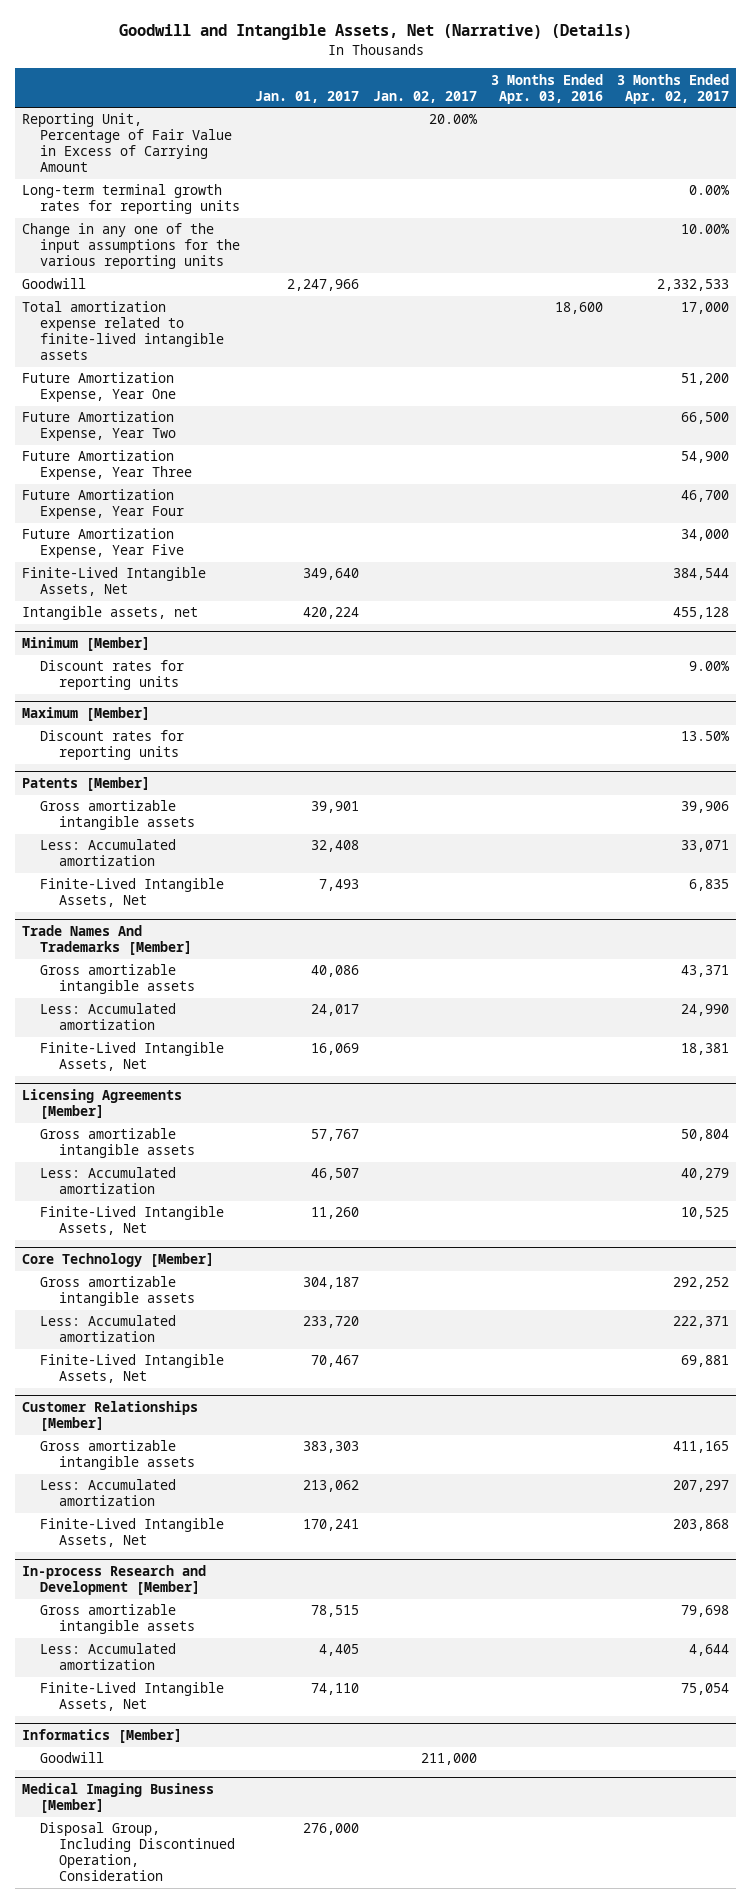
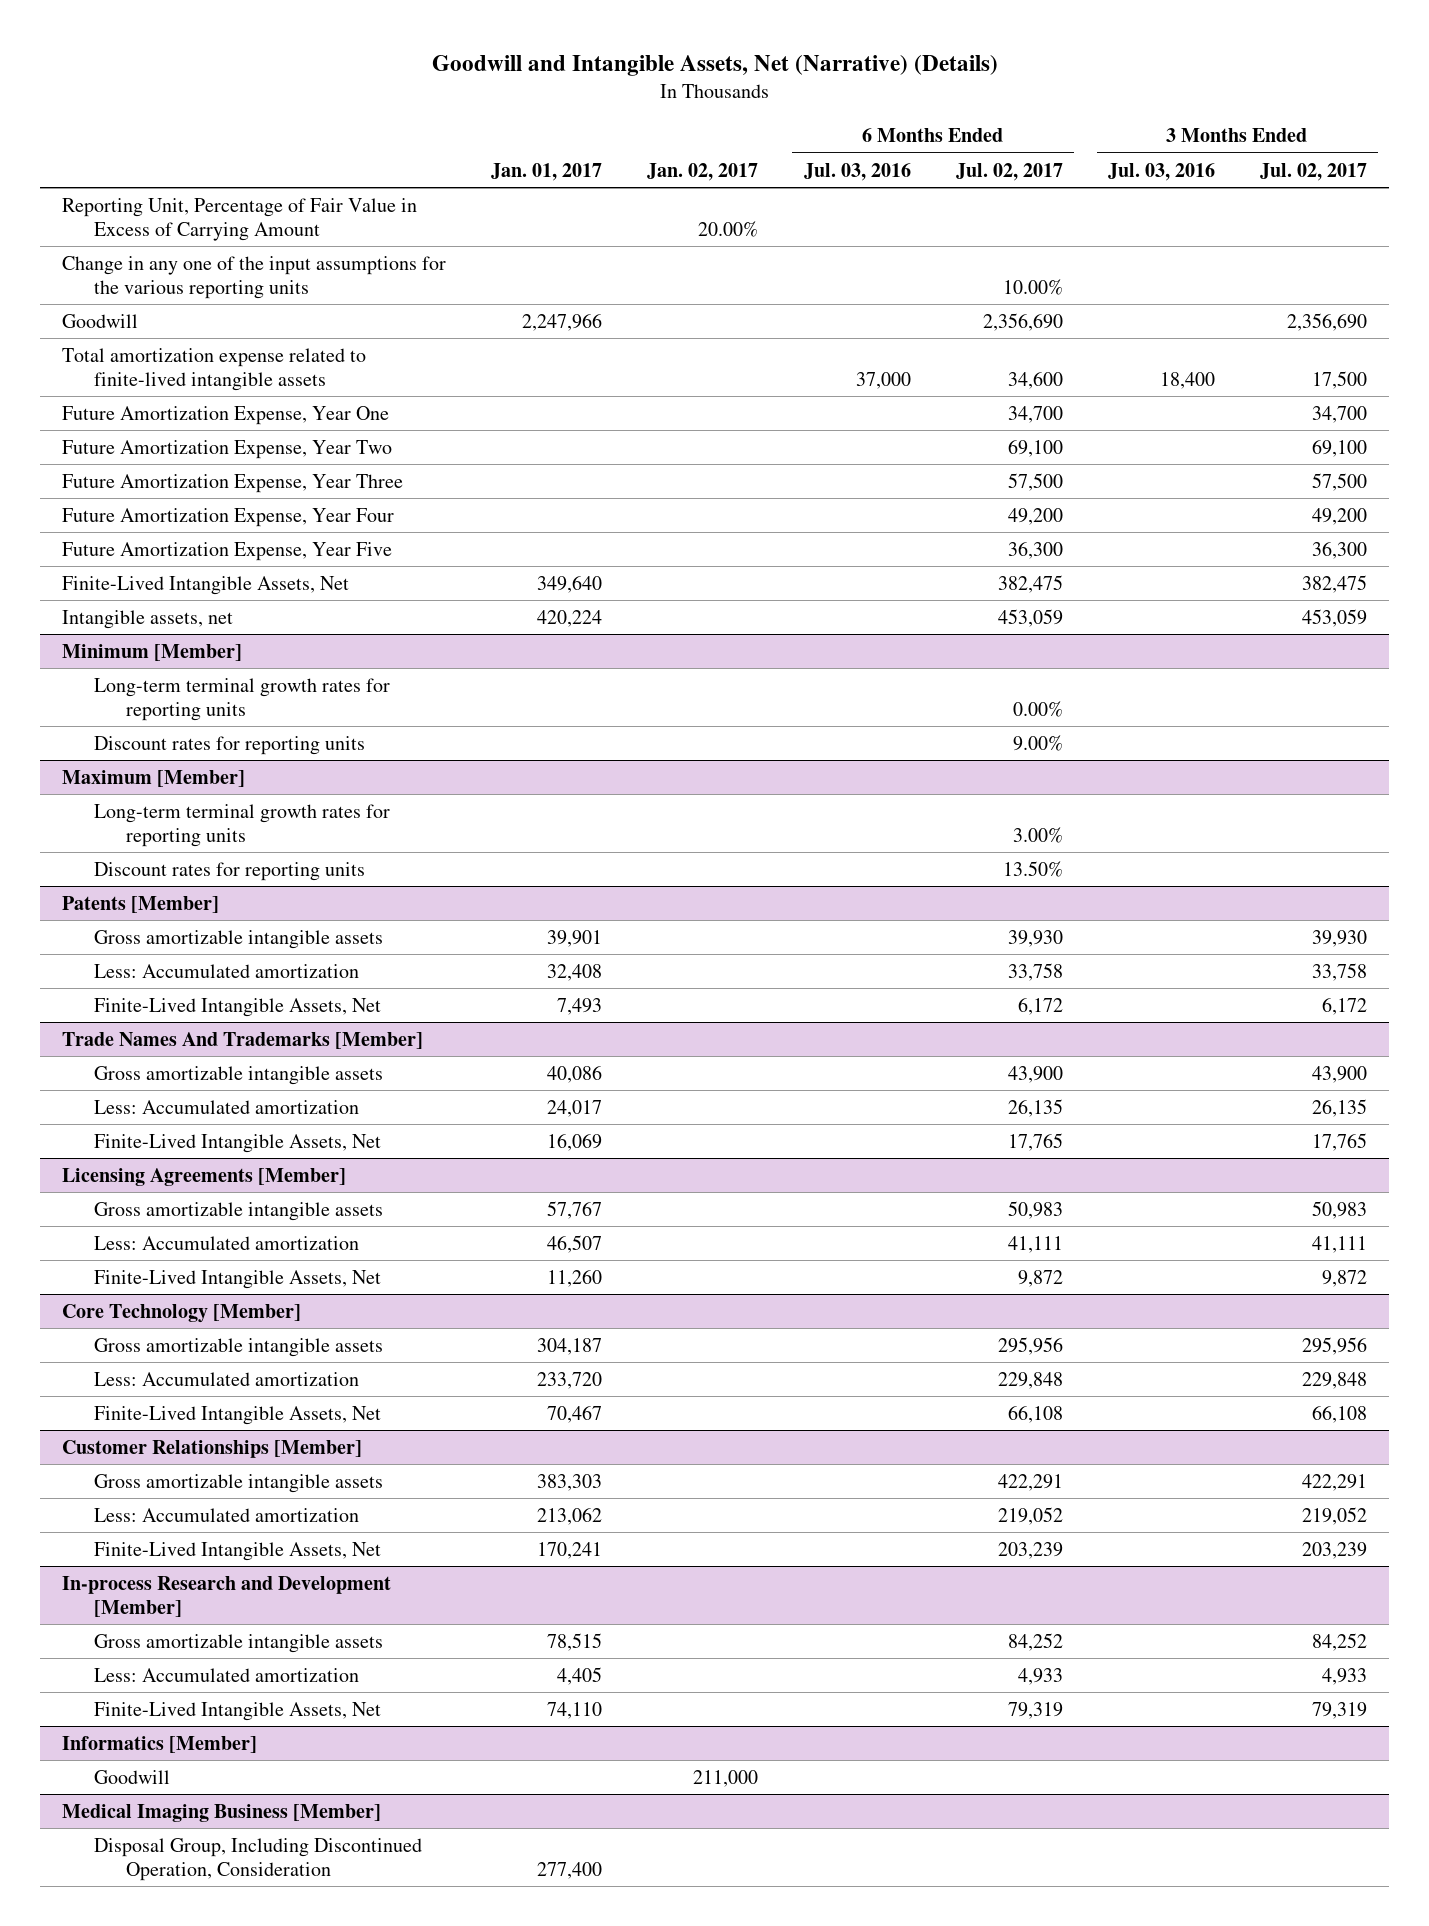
- | Jan. 01, 2017 | Jan. 02, 2017 | 3 Months Ended Apr. 03, 2016 | 3 Months Ended Apr. 02, 2017
+ | Jan. 01, 2017 | Jan. 02, 2017 | 6 Months Ended Jul. 03, 2016 | 6 Months Ended Jul. 02, 2017 | 3 Months Ended Jul. 03, 2016 | 3 Months Ended Jul. 02, 2017
- Long-term terminal growth rates for reporting units | | | | 0.00%
@ Minimum [Member]
+ Long-term terminal growth rates for reporting units | | | | 0.00% | |
@ Maximum [Member]
+ Long-term terminal growth rates for reporting units | | | | 3.00% | |
@ Medical Imaging Business [Member]
- Disposal Group, Including Discontinued Operation, Consideration | 276,000 | | |
+ Disposal Group, Including Discontinued Operation, Consideration | 277,400 | | | | |

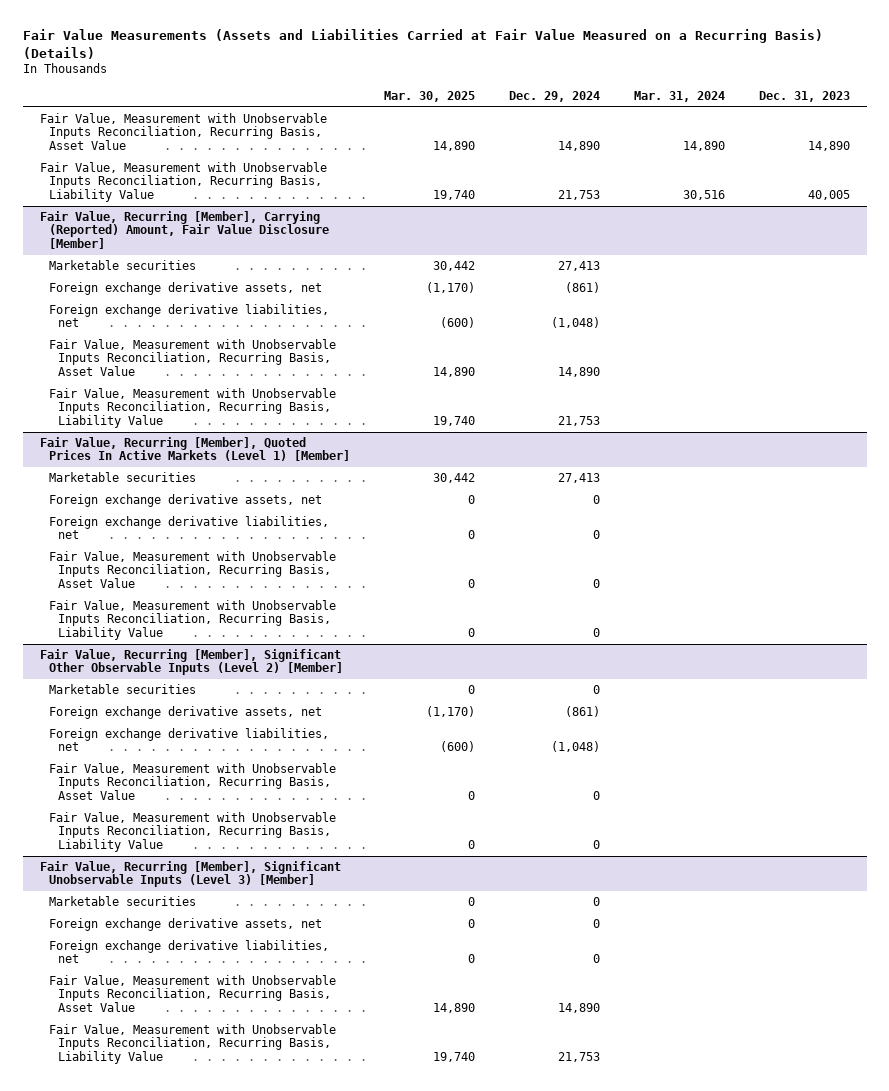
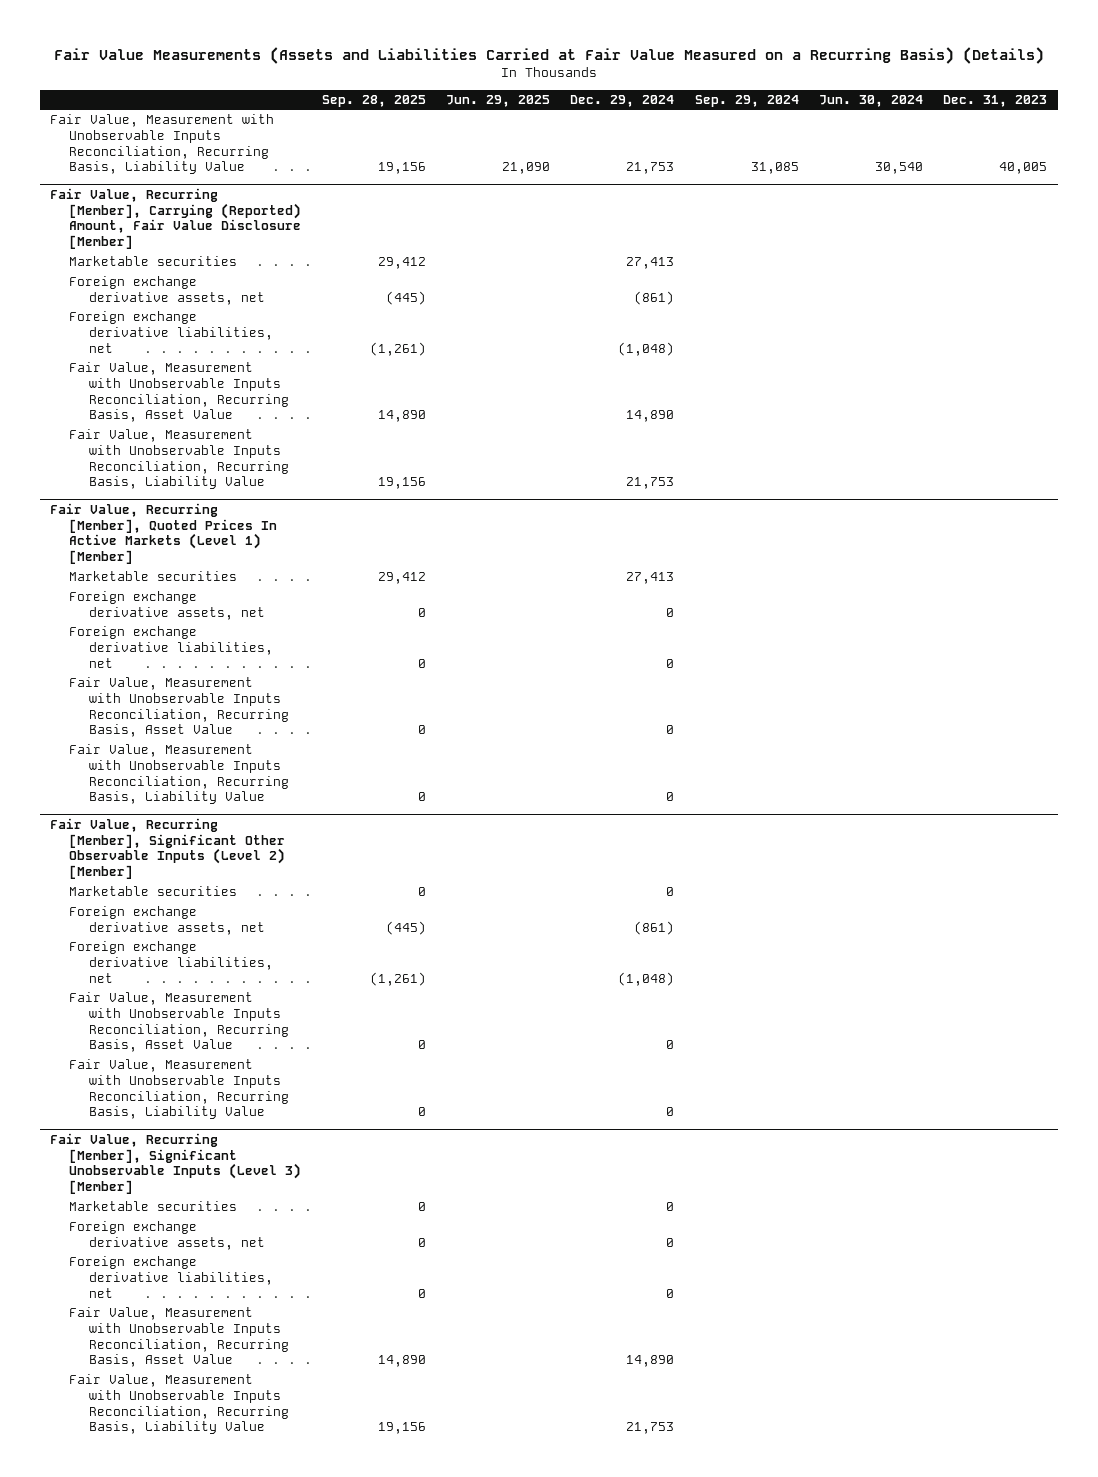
- | Mar. 30, 2025 | Dec. 29, 2024 | Mar. 31, 2024 | Dec. 31, 2023
+ | Sep. 28, 2025 | Jun. 29, 2025 | Dec. 29, 2024 | Sep. 29, 2024 | Jun. 30, 2024 | Dec. 31, 2023
- Fair Value, Measurement with Unobservable Inputs Reconciliation, Recurring Basis, Asset Value | 14,890 | 14,890 | 14,890 | 14,890

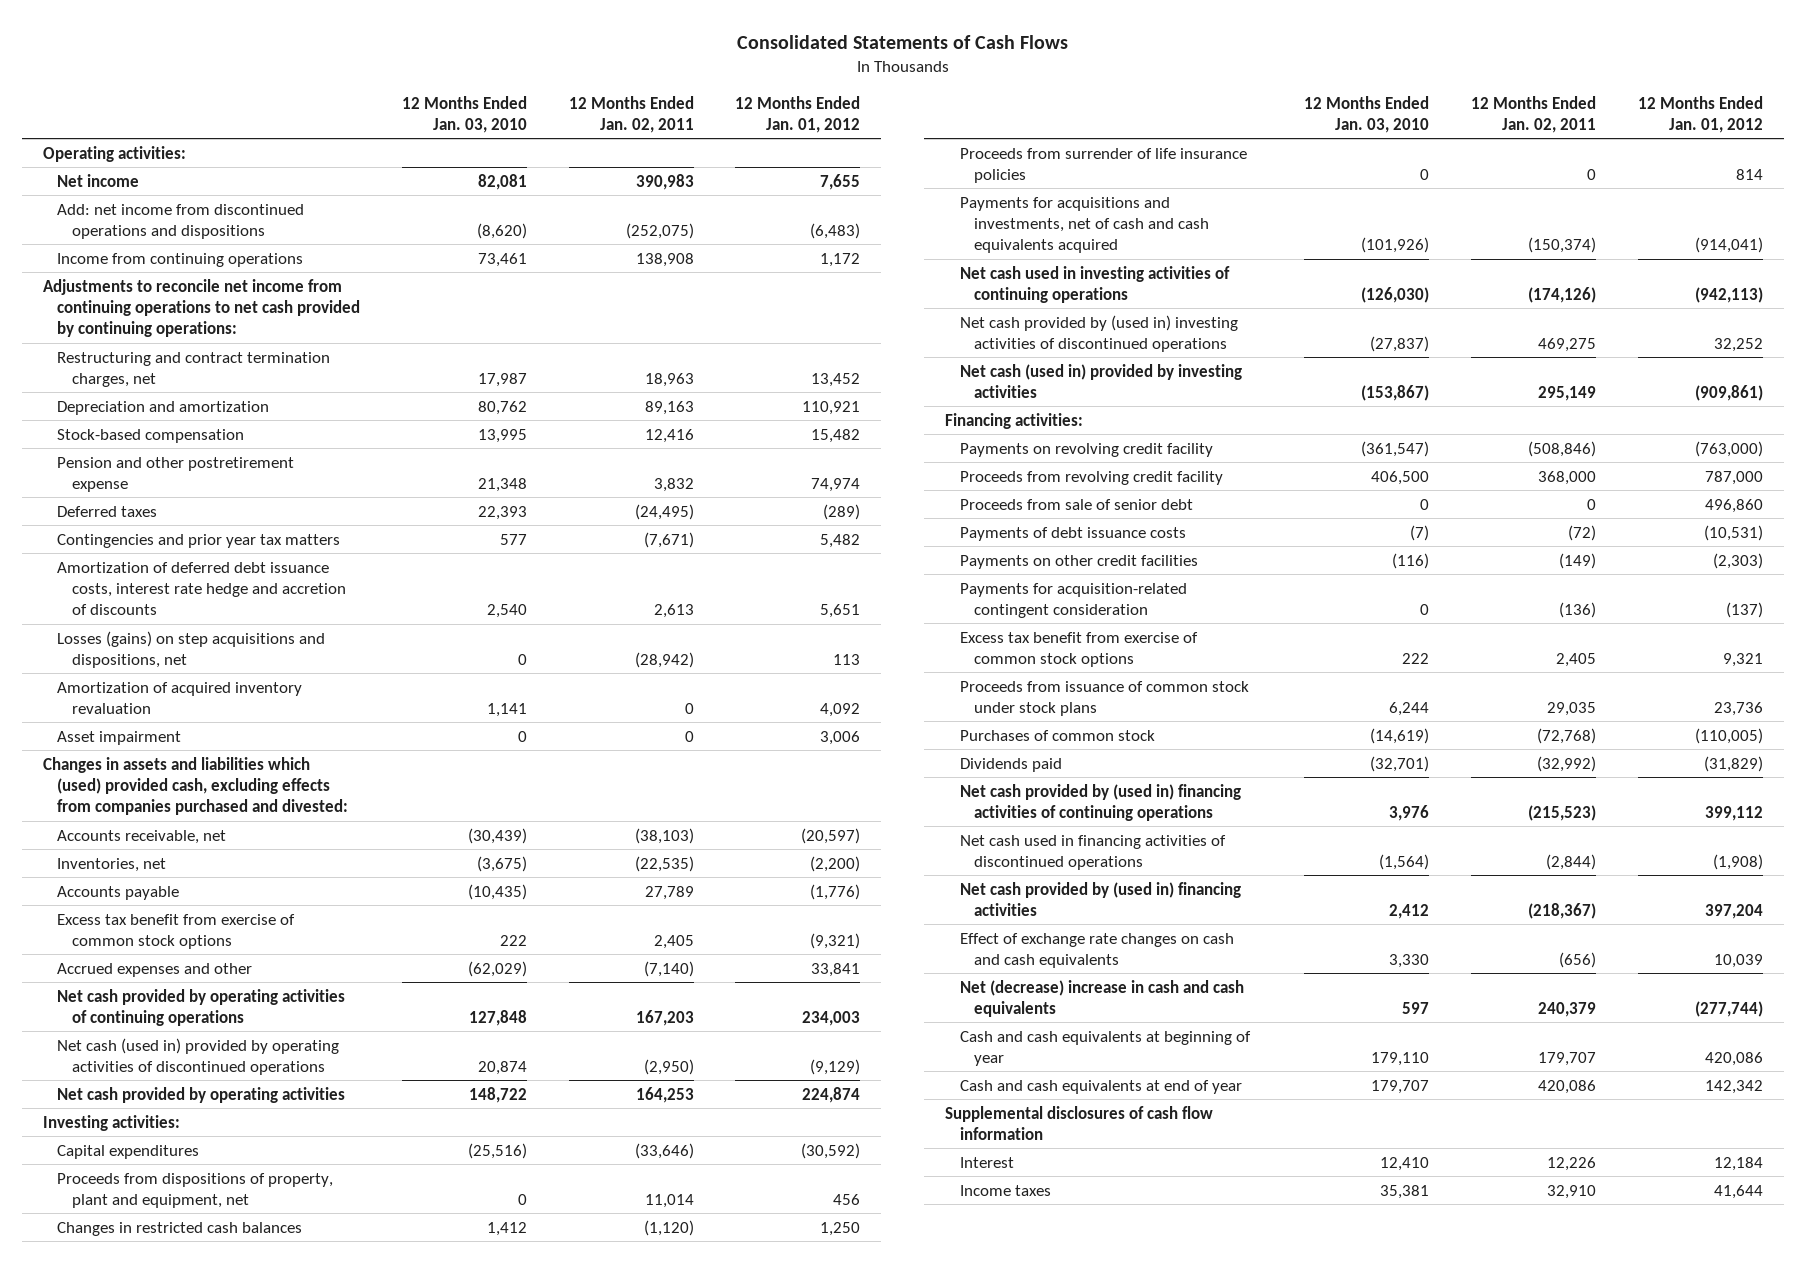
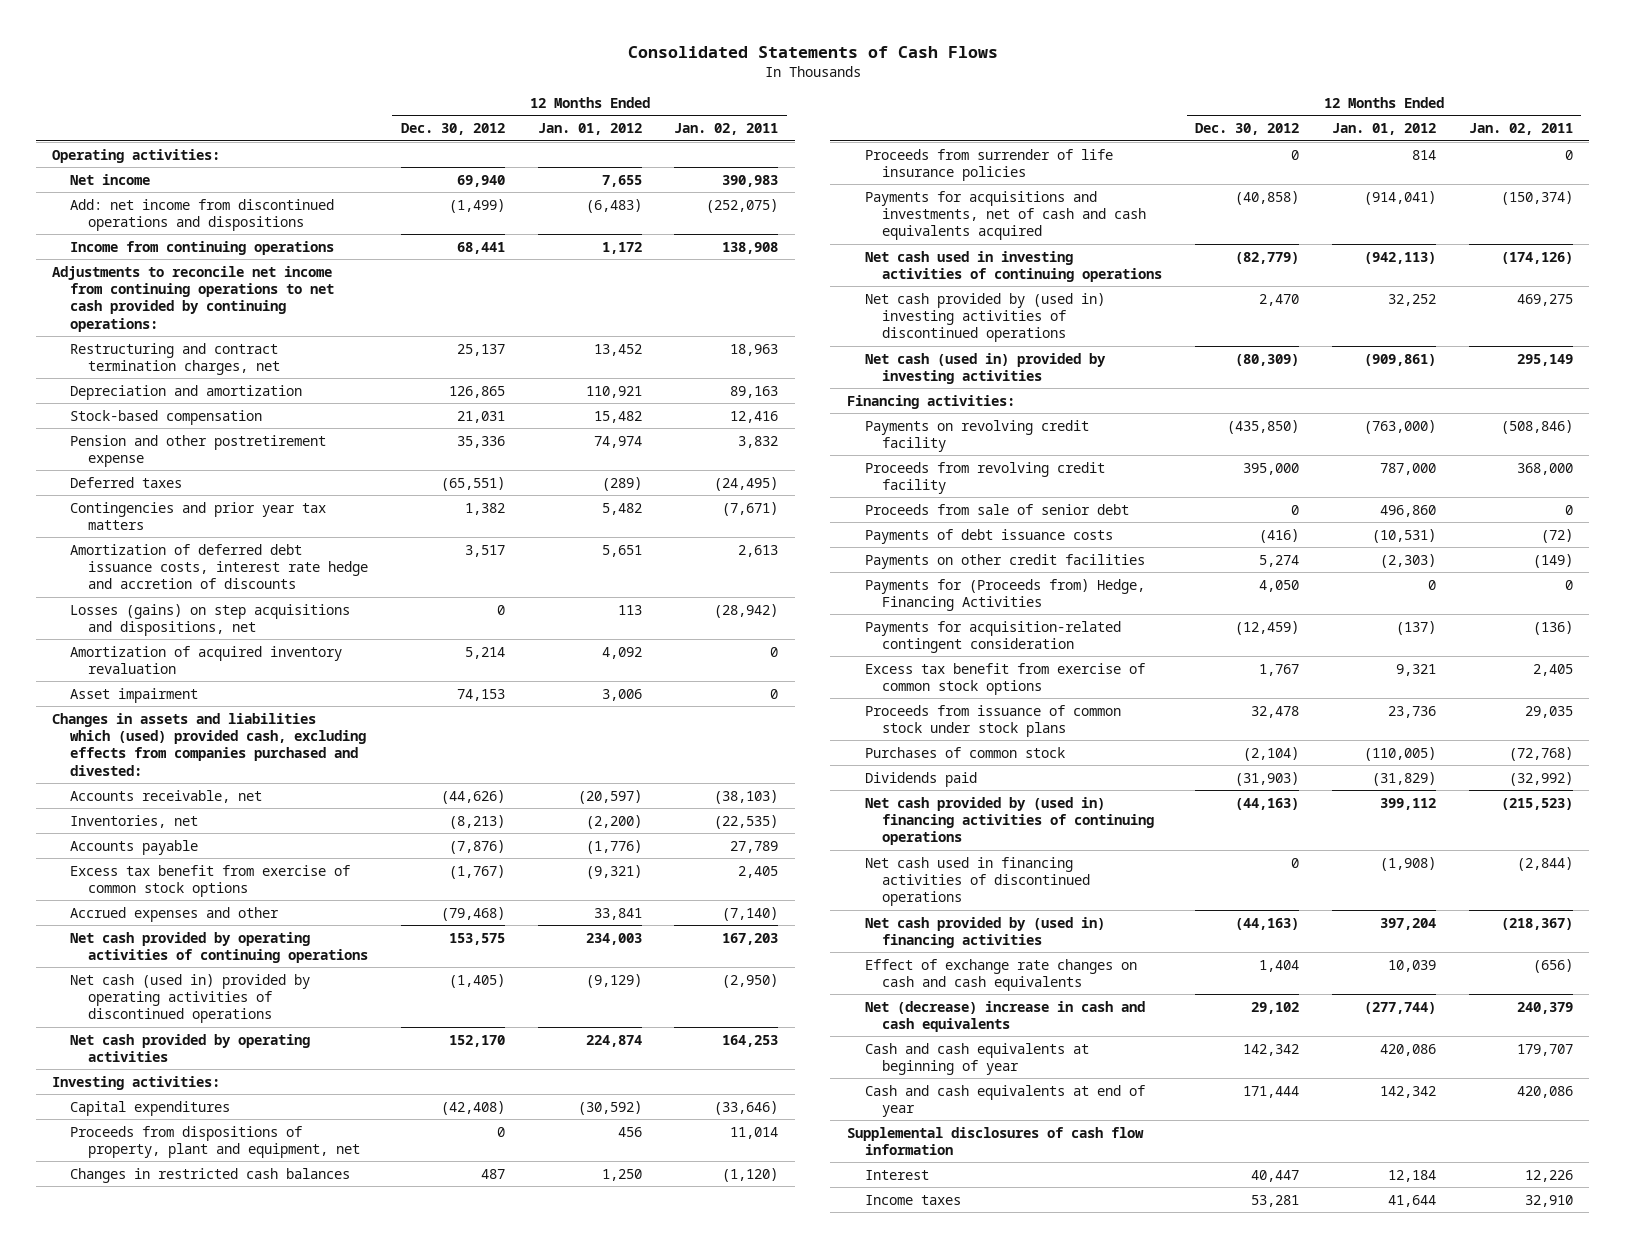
- | 12 Months Ended Jan. 03, 2010 | 12 Months Ended Jan. 02, 2011 | 12 Months Ended Jan. 01, 2012
+ | 12 Months Ended Dec. 30, 2012 | 12 Months Ended Jan. 01, 2012 | 12 Months Ended Jan. 02, 2011
+ Payments for (Proceeds from) Hedge, Financing Activities | 4,050 | 0 | 0

